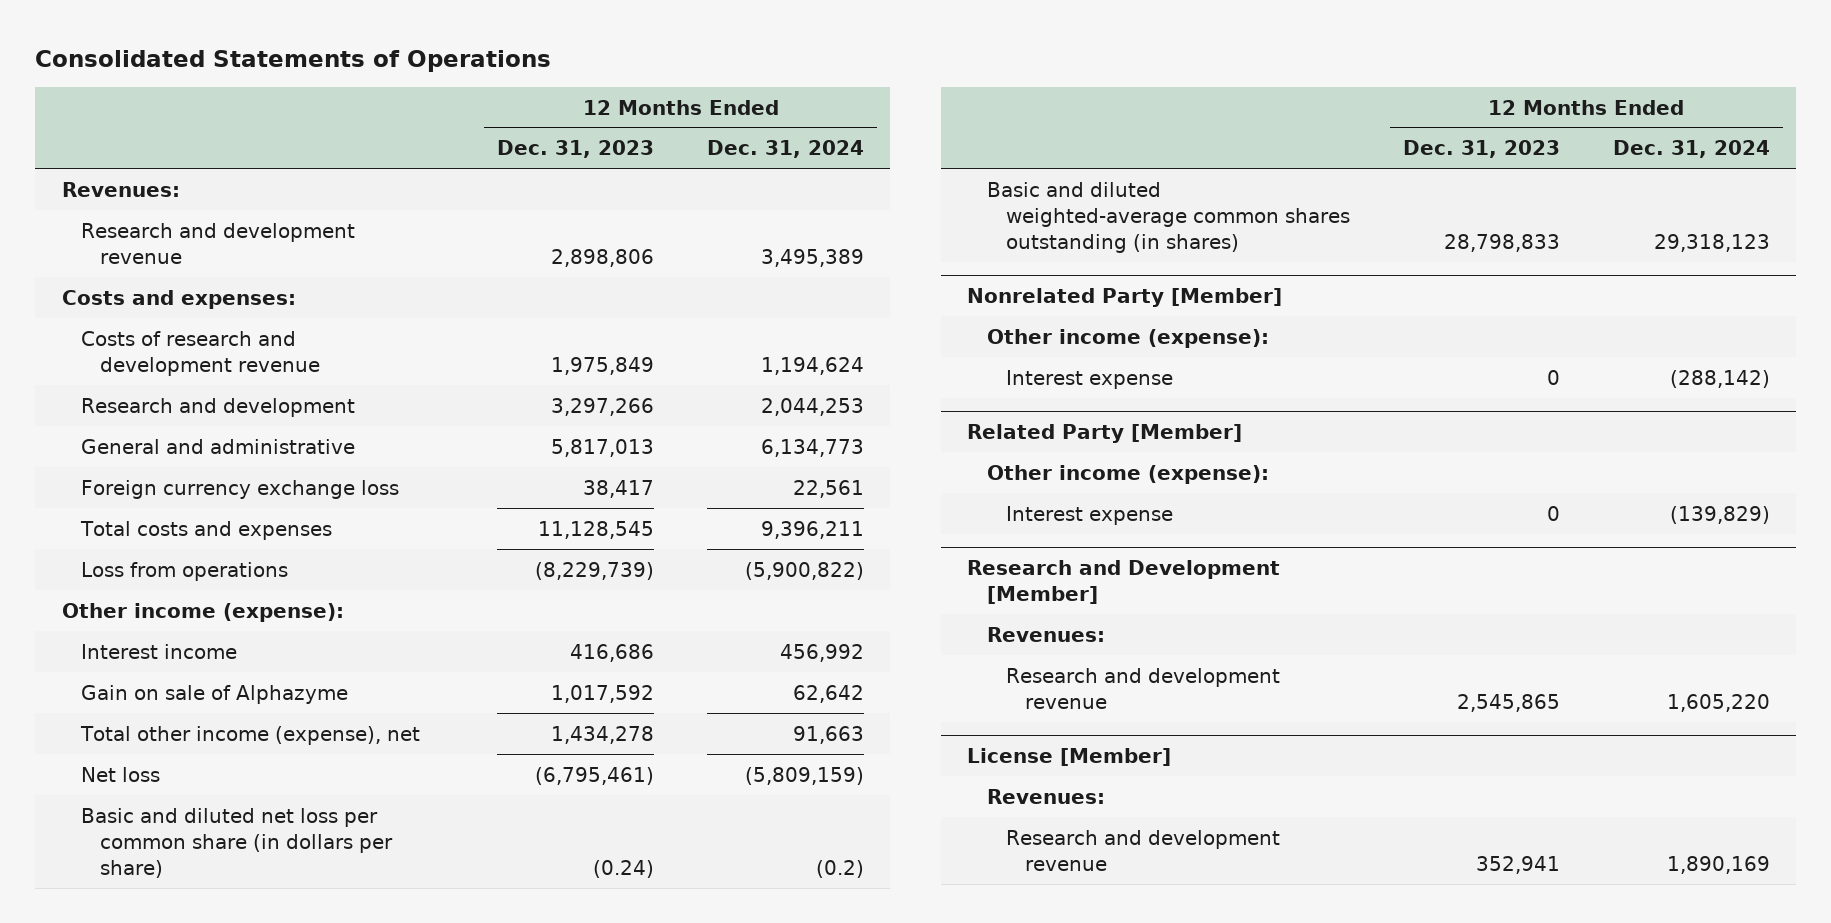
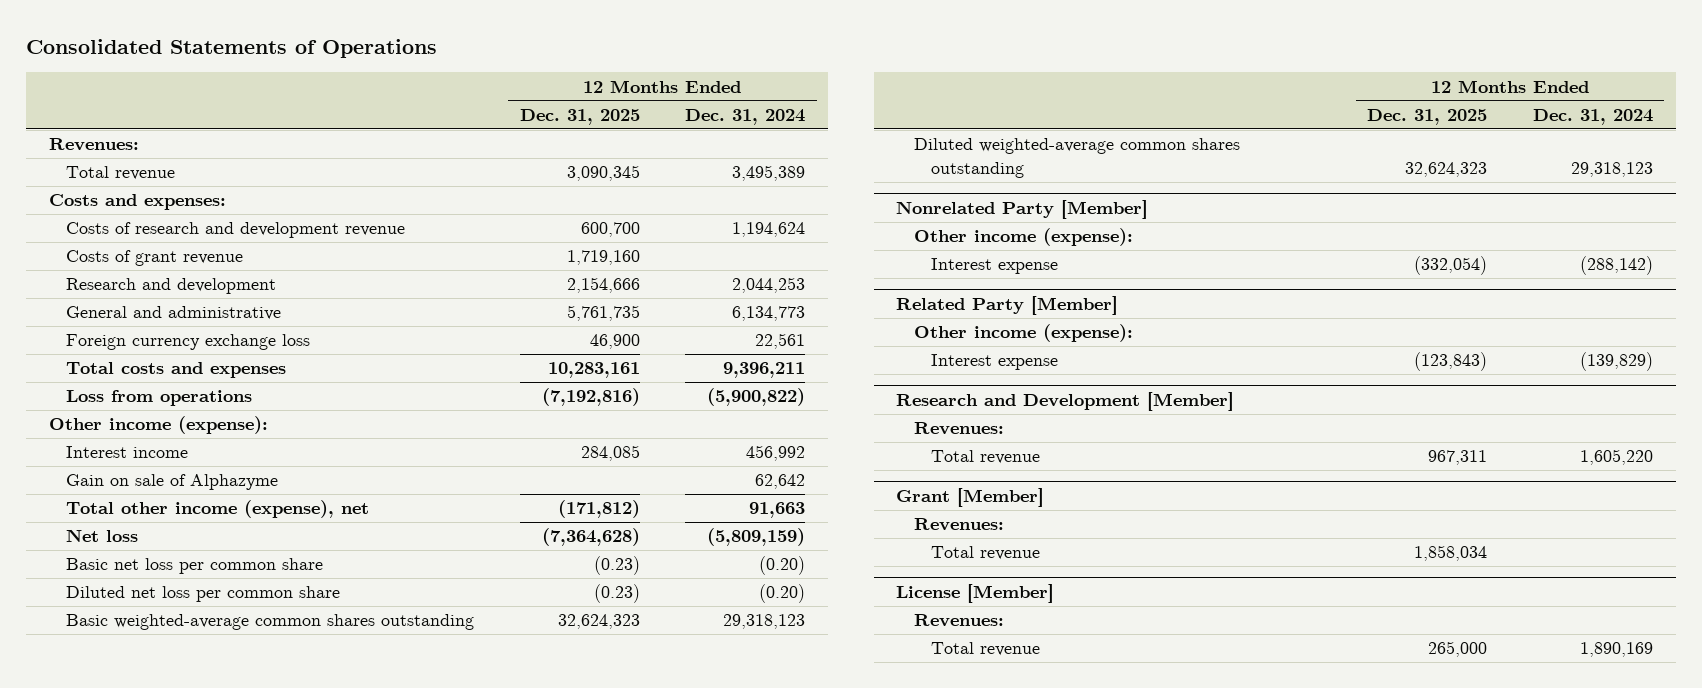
- | 12 Months Ended Dec. 31, 2023 | 12 Months Ended Dec. 31, 2024
+ | 12 Months Ended Dec. 31, 2025 | 12 Months Ended Dec. 31, 2024
- Research and development revenue | 2,898,806 | 3,495,389
+ Total revenue | 3,090,345 | 3,495,389
+ Costs of grant revenue | 1,719,160 |
- Basic and diluted net loss per common share (in dollars per share) | (0.24) | (0.2)
- Basic and diluted weighted-average common shares outstanding (in shares) | 28,798,833 | 29,318,123
+ Basic net loss per common share | (0.23) | (0.20)
+ Diluted net loss per common share | (0.23) | (0.20)
+ Basic weighted-average common shares outstanding | 32,624,323 | 29,318,123
+ Diluted weighted-average common shares outstanding | 32,624,323 | 29,318,123
@ Research and Development [Member]
- Research and development revenue | 2,545,865 | 1,605,220
+ Total revenue | 967,311 | 1,605,220
+ Grant [Member]
+ Revenues:
+ Total revenue | 1,858,034 |
@ License [Member]
- Research and development revenue | 352,941 | 1,890,169
+ Total revenue | 265,000 | 1,890,169

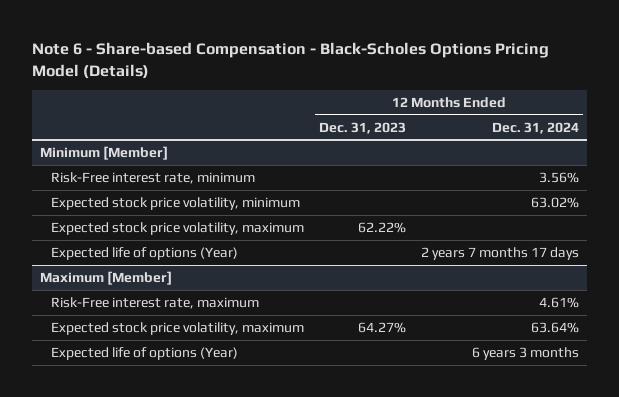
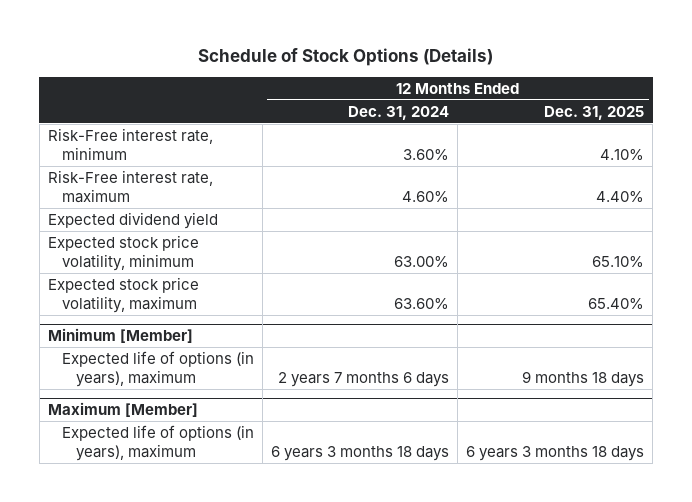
- Note 6 - Share-based Compensation - Black-Scholes Options Pricing Model (Details)
+ Schedule of Stock Options (Details)
- | 12 Months Ended Dec. 31, 2023 | 12 Months Ended Dec. 31, 2024
+ | 12 Months Ended Dec. 31, 2024 | 12 Months Ended Dec. 31, 2025
+ Risk-Free interest rate, minimum | 3.60% | 4.10%
+ Risk-Free interest rate, maximum | 4.60% | 4.40%
+ Expected dividend yield
+ Expected stock price volatility, minimum | 63.00% | 65.10%
+ Expected stock price volatility, maximum | 63.60% | 65.40%
@ Minimum [Member]
- Risk-Free interest rate, minimum | | 3.56%
- Expected stock price volatility, minimum | | 63.02%
- Expected stock price volatility, maximum | 62.22% |
- Expected life of options (Year) | | 2 years 7 months 17 days
+ Expected life of options (in years), maximum | 2 years 7 months 6 days | 9 months 18 days
@ Maximum [Member]
- Risk-Free interest rate, maximum | | 4.61%
- Expected stock price volatility, maximum | 64.27% | 63.64%
- Expected life of options (Year) | | 6 years 3 months
+ Expected life of options (in years), maximum | 6 years 3 months 18 days | 6 years 3 months 18 days

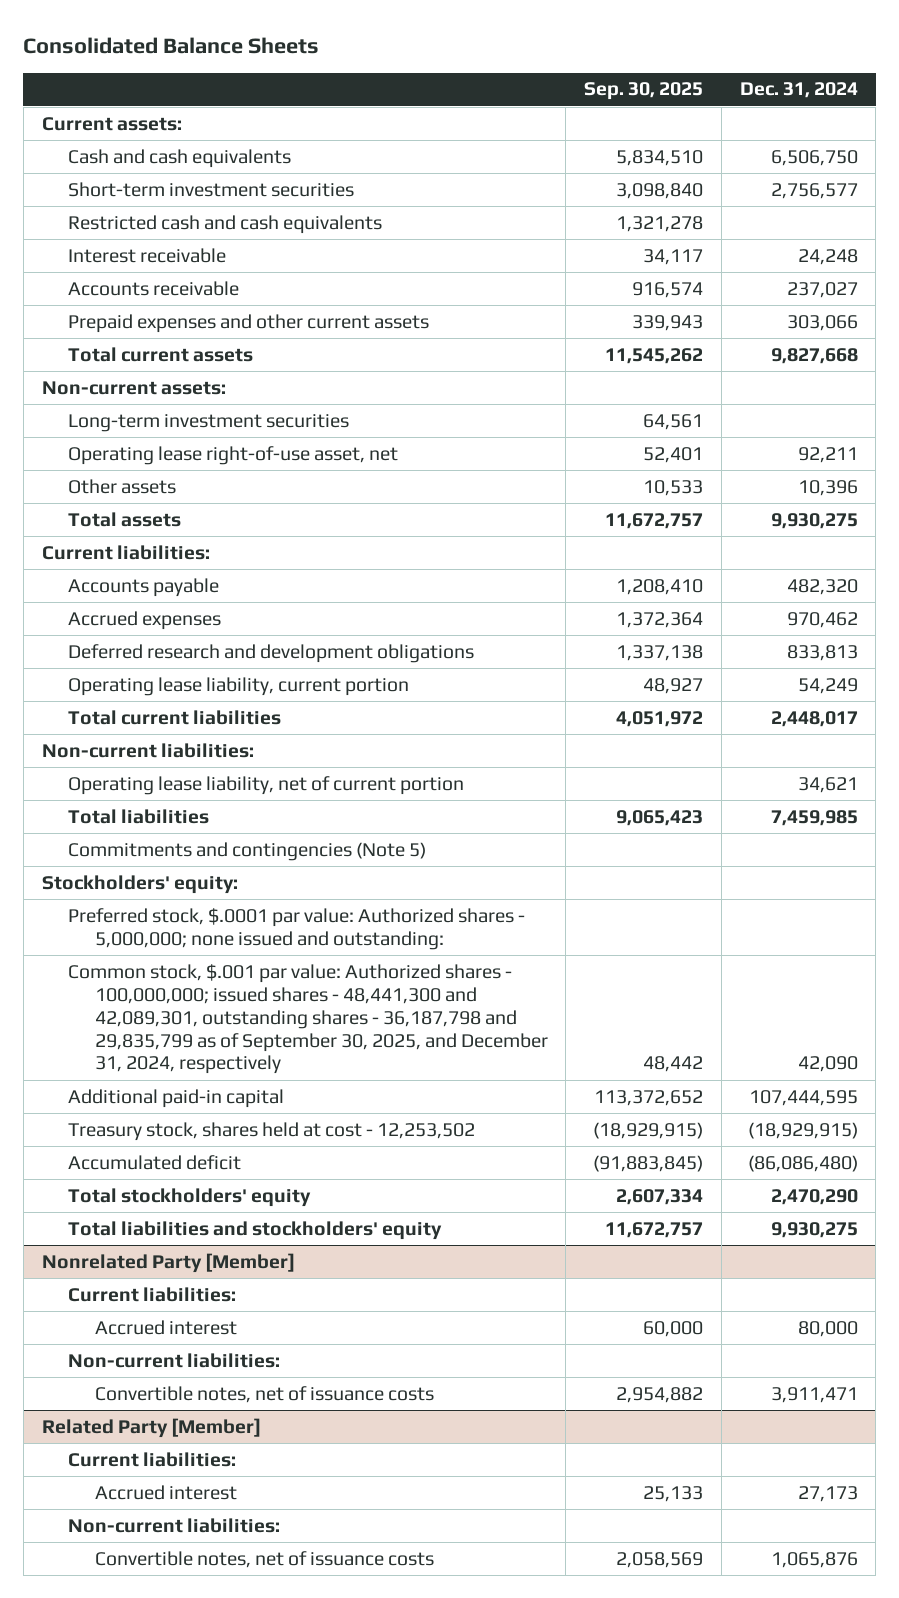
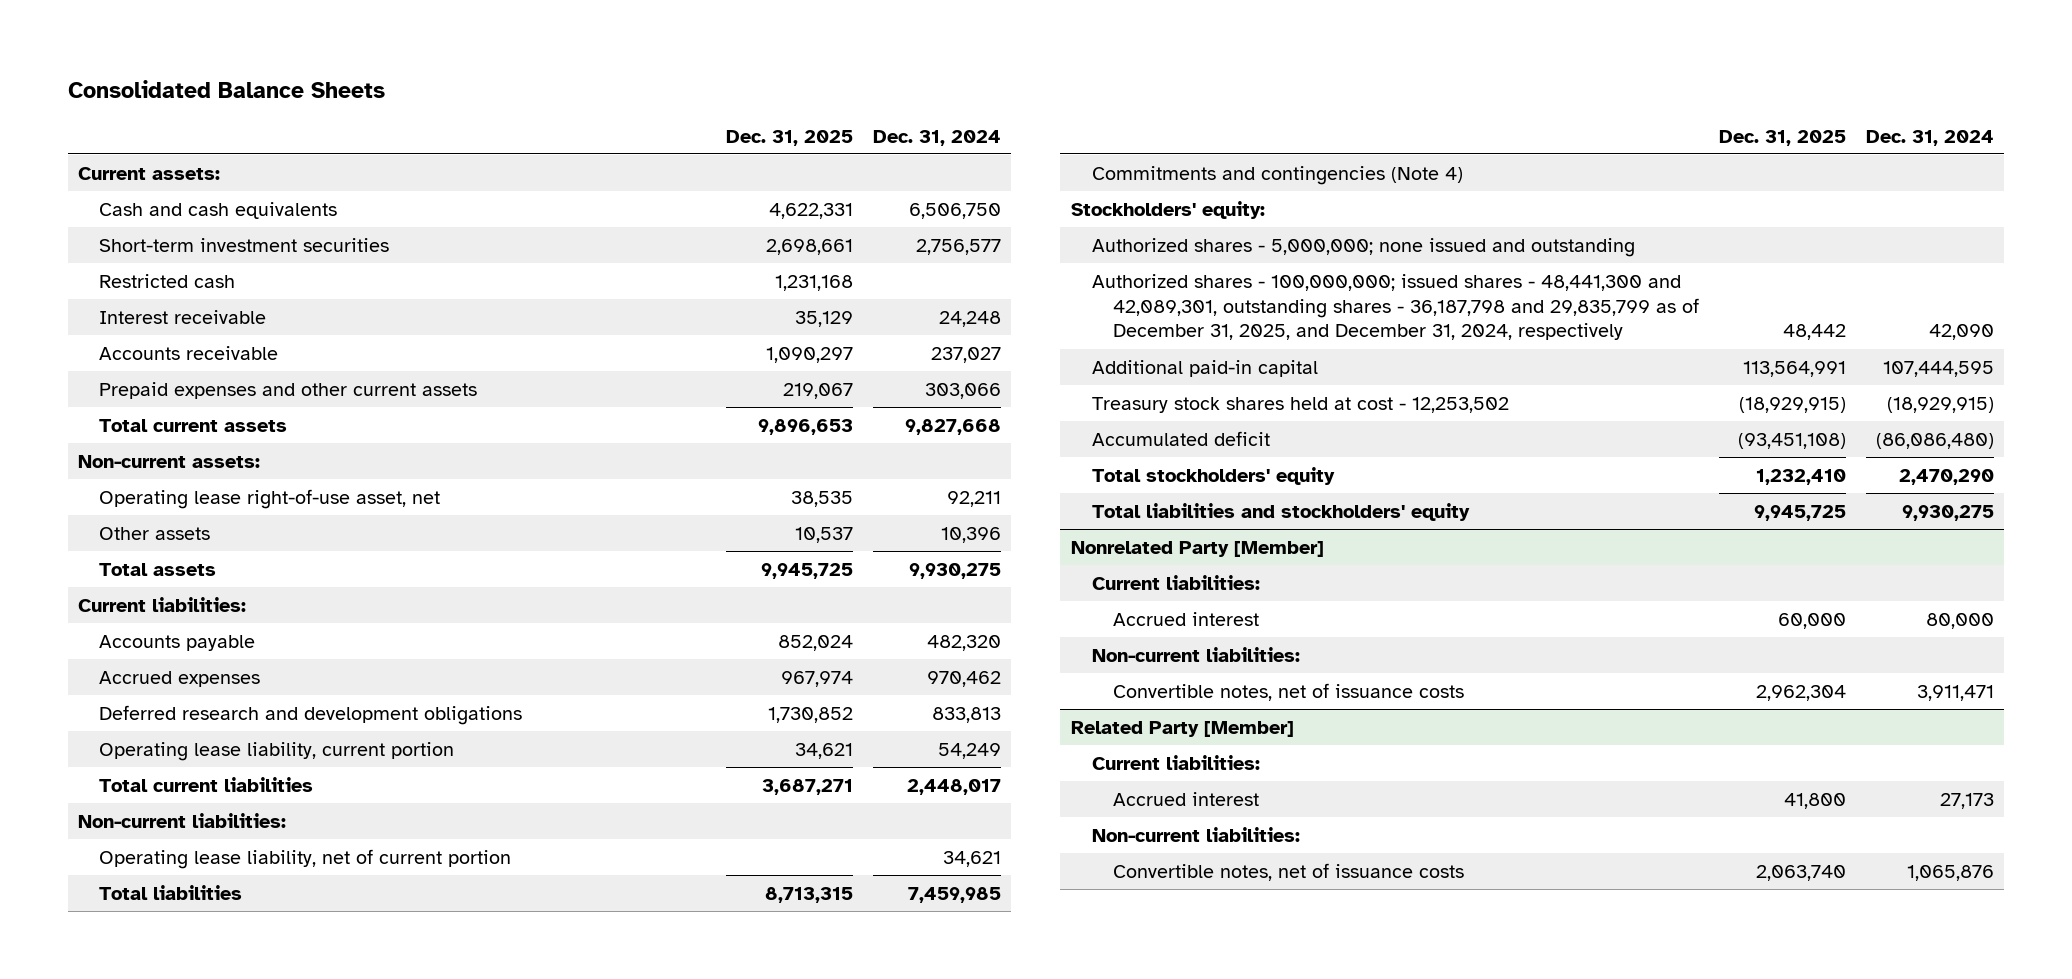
- | Sep. 30, 2025 | Dec. 31, 2024
+ | Dec. 31, 2025 | Dec. 31, 2024
- Restricted cash and cash equivalents | 1,321,278 |
+ Restricted cash | 1,231,168 |
- Long-term investment securities | 64,561 |
- Commitments and contingencies (Note 5)
+ Commitments and contingencies (Note 4)
- Preferred stock, $.0001 par value: Authorized shares - 5,000,000; none issued and outstanding:
- Common stock, $.001 par value: Authorized shares - 100,000,000; issued shares - 48,441,300 and 42,089,301, outstanding shares - 36,187,798 and 29,835,799 as of September 30, 2025, and December 31, 2024, respectively | 48,442 | 42,090
+ Authorized shares - 5,000,000; none issued and outstanding
+ Authorized shares - 100,000,000; issued shares - 48,441,300 and 42,089,301, outstanding shares - 36,187,798 and 29,835,799 as of December 31, 2025, and December 31, 2024, respectively | 48,442 | 42,090
- Treasury stock, shares held at cost - 12,253,502 | (18,929,915) | (18,929,915)
+ Treasury stock shares held at cost - 12,253,502 | (18,929,915) | (18,929,915)

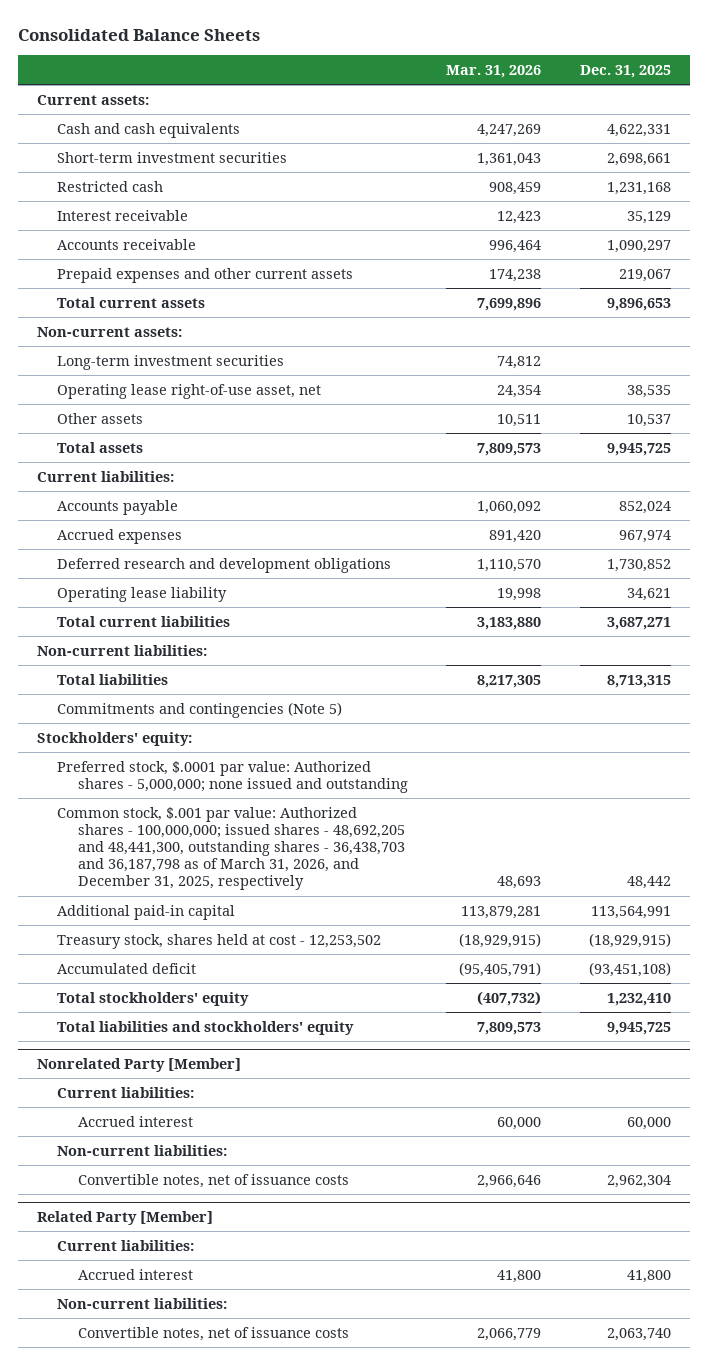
- | Dec. 31, 2025 | Dec. 31, 2024
+ | Mar. 31, 2026 | Dec. 31, 2025
+ Long-term investment securities | 74,812 |
- Operating lease liability, current portion | 34,621 | 54,249
+ Operating lease liability | 19,998 | 34,621
- Operating lease liability, net of current portion | | 34,621
- Commitments and contingencies (Note 4)
+ Commitments and contingencies (Note 5)
- Authorized shares - 5,000,000; none issued and outstanding
- Authorized shares - 100,000,000; issued shares - 48,441,300 and 42,089,301, outstanding shares - 36,187,798 and 29,835,799 as of December 31, 2025, and December 31, 2024, respectively | 48,442 | 42,090
+ Preferred stock, $.0001 par value: Authorized shares - 5,000,000; none issued and outstanding
+ Common stock, $.001 par value: Authorized shares - 100,000,000; issued shares - 48,692,205 and 48,441,300, outstanding shares - 36,438,703 and 36,187,798 as of March 31, 2026, and December 31, 2025, respectively | 48,693 | 48,442
- Treasury stock shares held at cost - 12,253,502 | (18,929,915) | (18,929,915)
+ Treasury stock, shares held at cost - 12,253,502 | (18,929,915) | (18,929,915)

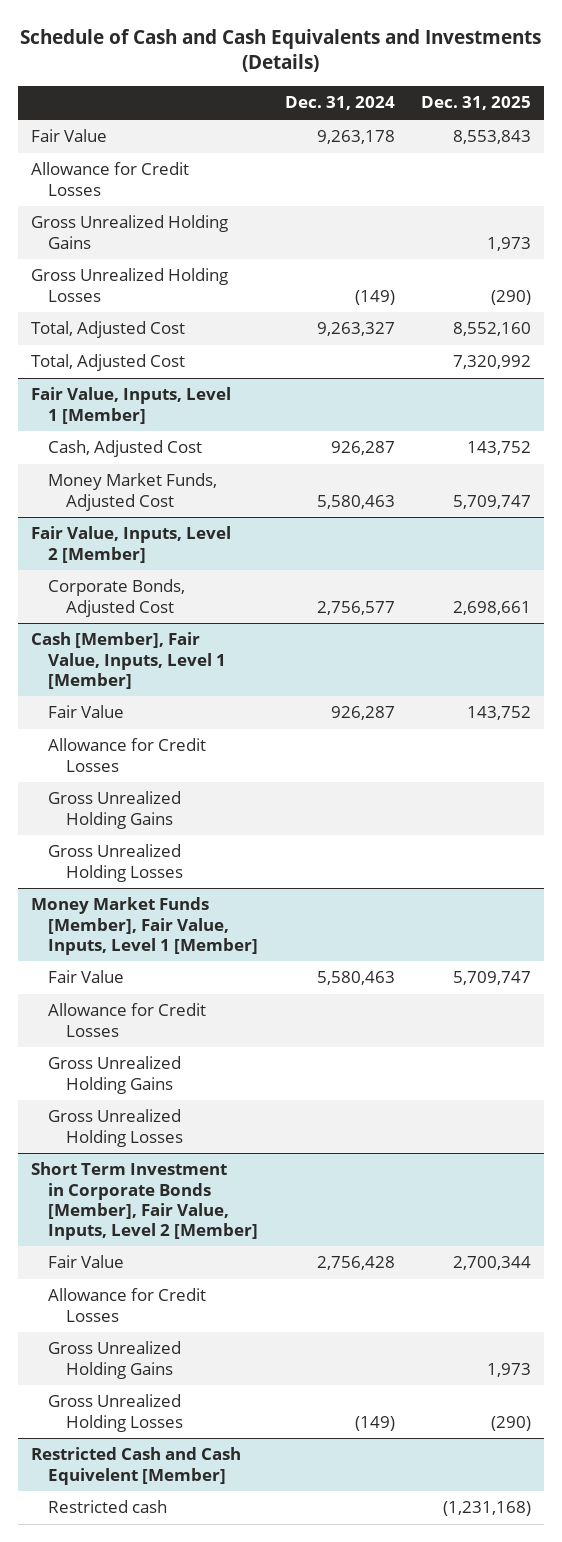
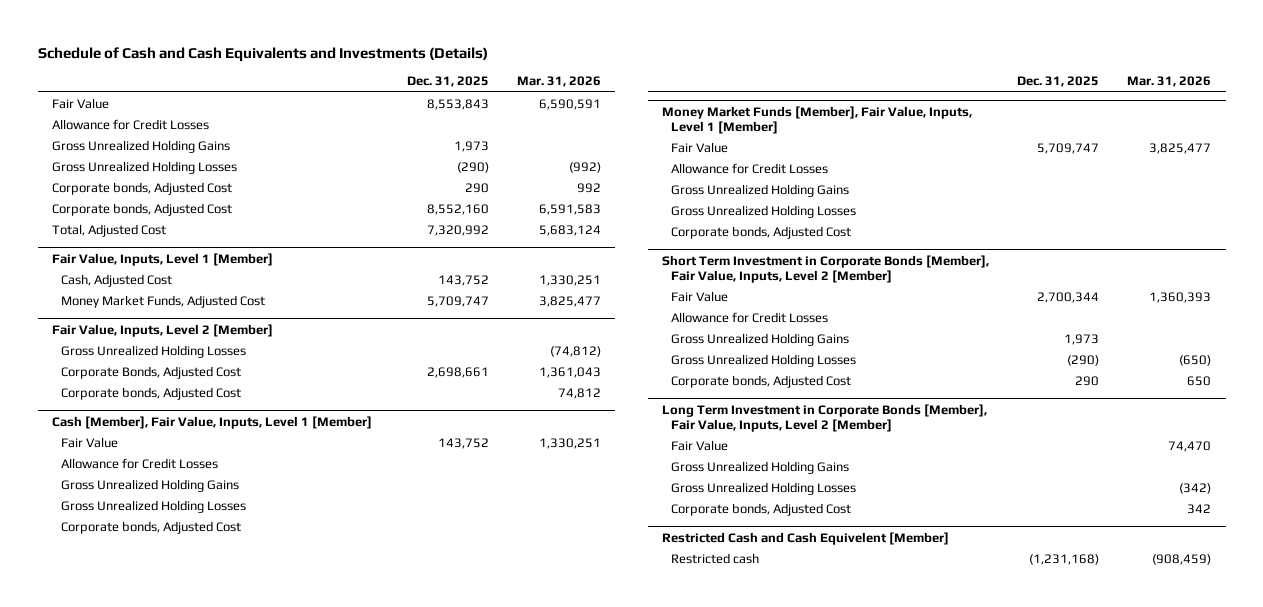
- | Dec. 31, 2024 | Dec. 31, 2025
+ | Dec. 31, 2025 | Mar. 31, 2026
- Total, Adjusted Cost | 9,263,327 | 8,552,160
+ Corporate bonds, Adjusted Cost | 290 | 992
+ Corporate bonds, Adjusted Cost | 8,552,160 | 6,591,583
@ Fair Value, Inputs, Level 2 [Member]
+ Gross Unrealized Holding Losses | | (74,812)
+ Corporate bonds, Adjusted Cost | | 74,812
@ Cash [Member], Fair Value, Inputs, Level 1 [Member]
+ Corporate bonds, Adjusted Cost
@ Money Market Funds [Member], Fair Value, Inputs, Level 1 [Member]
+ Corporate bonds, Adjusted Cost
@ Short Term Investment in Corporate Bonds [Member], Fair Value, Inputs, Level 2 [Member]
+ Corporate bonds, Adjusted Cost | 290 | 650
+ Long Term Investment in Corporate Bonds [Member], Fair Value, Inputs, Level 2 [Member]
+ Fair Value | | 74,470
+ Gross Unrealized Holding Gains
+ Gross Unrealized Holding Losses | | (342)
+ Corporate bonds, Adjusted Cost | | 342

